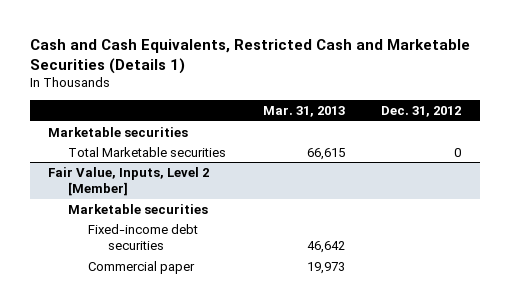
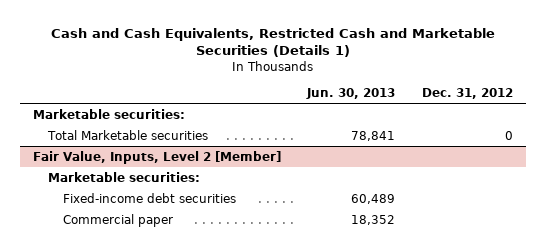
- | Mar. 31, 2013 | Dec. 31, 2012
+ | Jun. 30, 2013 | Dec. 31, 2012
- Marketable securities
+ Marketable securities:
@ Fair Value, Inputs, Level 2 [Member]
- Marketable securities
+ Marketable securities:

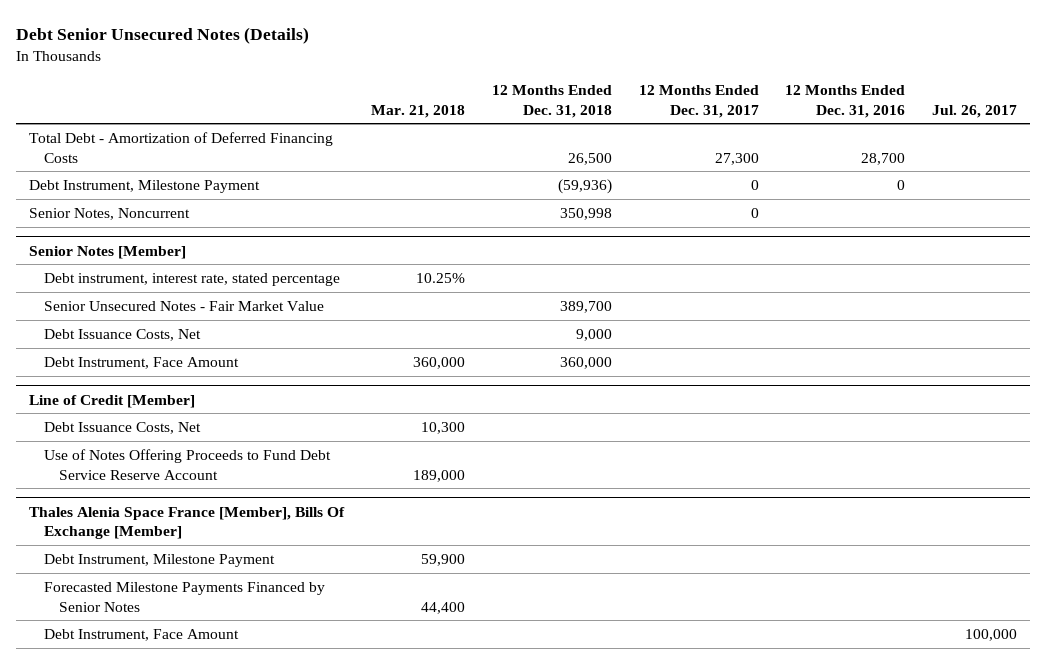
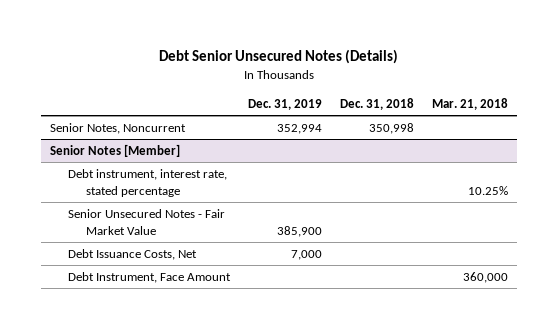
- | Mar. 21, 2018 | 12 Months Ended Dec. 31, 2018 | 12 Months Ended Dec. 31, 2017 | 12 Months Ended Dec. 31, 2016 | Jul. 26, 2017
+ | Dec. 31, 2019 | Dec. 31, 2018 | Mar. 21, 2018
- Total Debt - Amortization of Deferred Financing Costs | | 26,500 | 27,300 | 28,700 |
- Debt Instrument, Milestone Payment | | (59,936) | 0 | 0 |
- Line of Credit [Member]
- Debt Issuance Costs, Net | 10,300 | | | |
- Use of Notes Offering Proceeds to Fund Debt Service Reserve Account | 189,000 | | | |
- Thales Alenia Space France [Member], Bills Of Exchange [Member]
- Debt Instrument, Milestone Payment | 59,900 | | | |
- Forecasted Milestone Payments Financed by Senior Notes | 44,400 | | | |
- Debt Instrument, Face Amount | | | | | 100,000

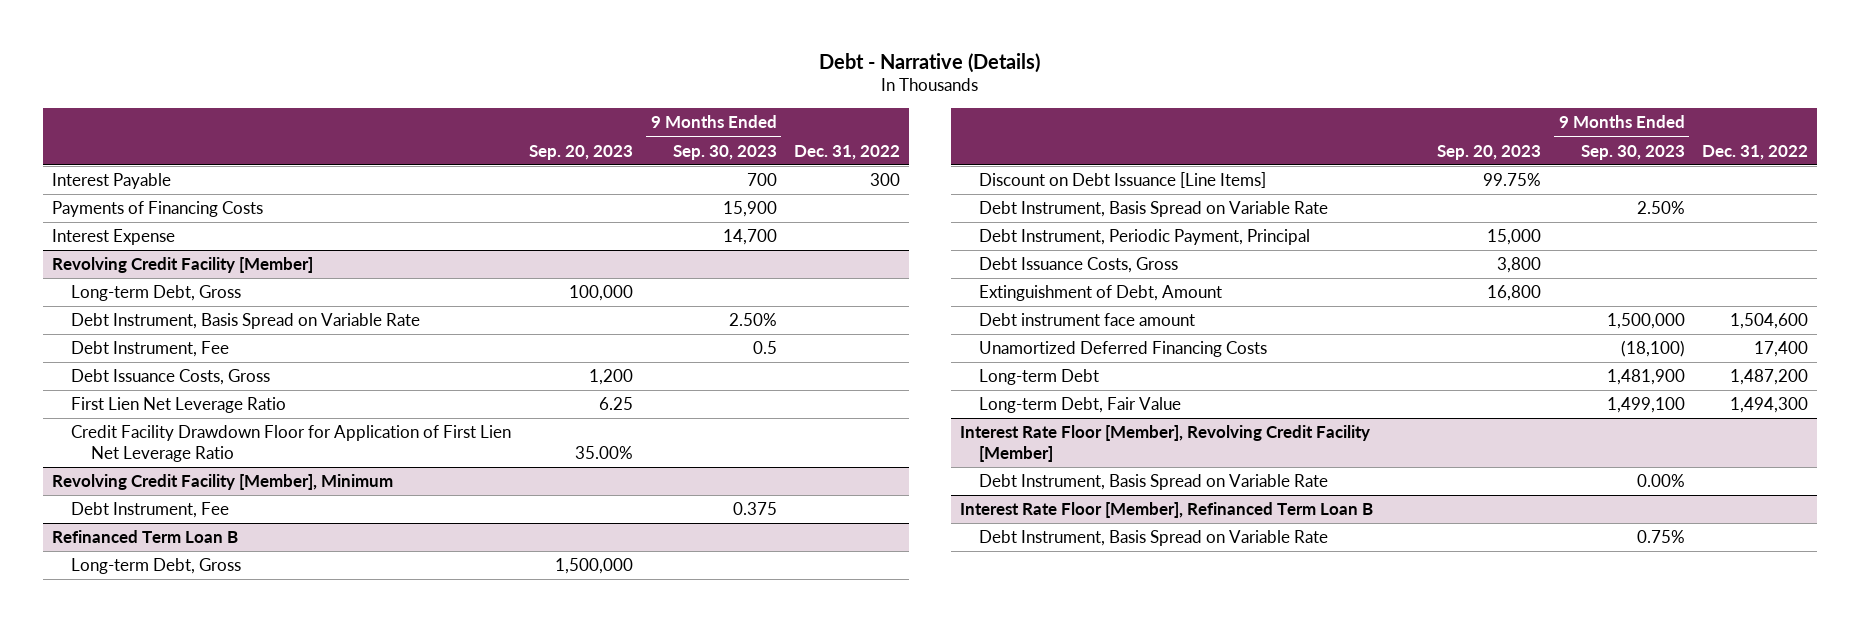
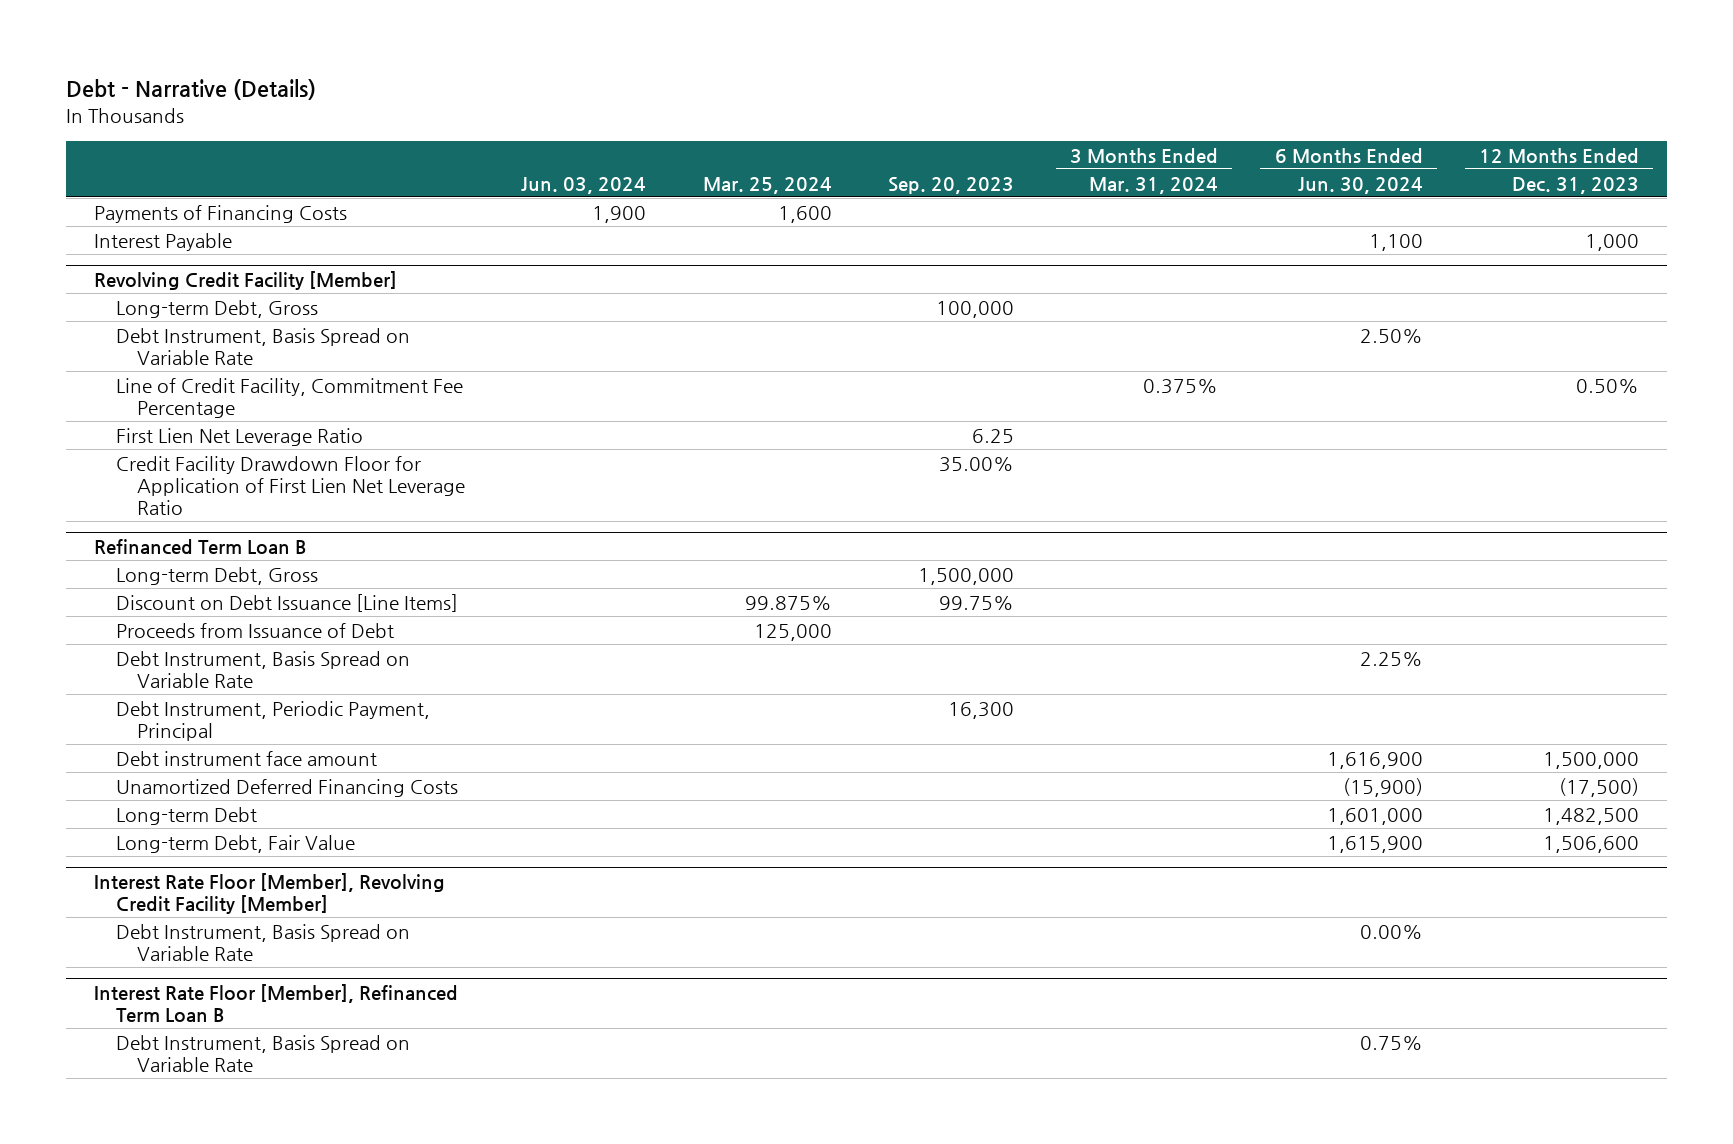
- | Sep. 20, 2023 | 9 Months Ended Sep. 30, 2023 | Dec. 31, 2022
+ | Jun. 03, 2024 | Mar. 25, 2024 | Sep. 20, 2023 | 3 Months Ended Mar. 31, 2024 | 6 Months Ended Jun. 30, 2024 | 12 Months Ended Dec. 31, 2023
- Interest Expense | | 14,700 |
moved down: Interest Payable | | | | | 1,100 | 1,000
@ Revolving Credit Facility [Member]
- Debt Instrument, Fee | | 0.5 |
- Debt Issuance Costs, Gross | 1,200 | |
+ Line of Credit Facility, Commitment Fee Percentage | | | | 0.375% | | 0.50%
- Revolving Credit Facility [Member], Minimum
- Debt Instrument, Fee | | 0.375 |
@ Refinanced Term Loan B
+ Proceeds from Issuance of Debt | | 125,000 | | | |
- Debt Instrument, Periodic Payment, Principal | 15,000 | |
- Debt Issuance Costs, Gross | 3,800 | |
- Extinguishment of Debt, Amount | 16,800 | |
+ Debt Instrument, Periodic Payment, Principal | | | 16,300 | | |

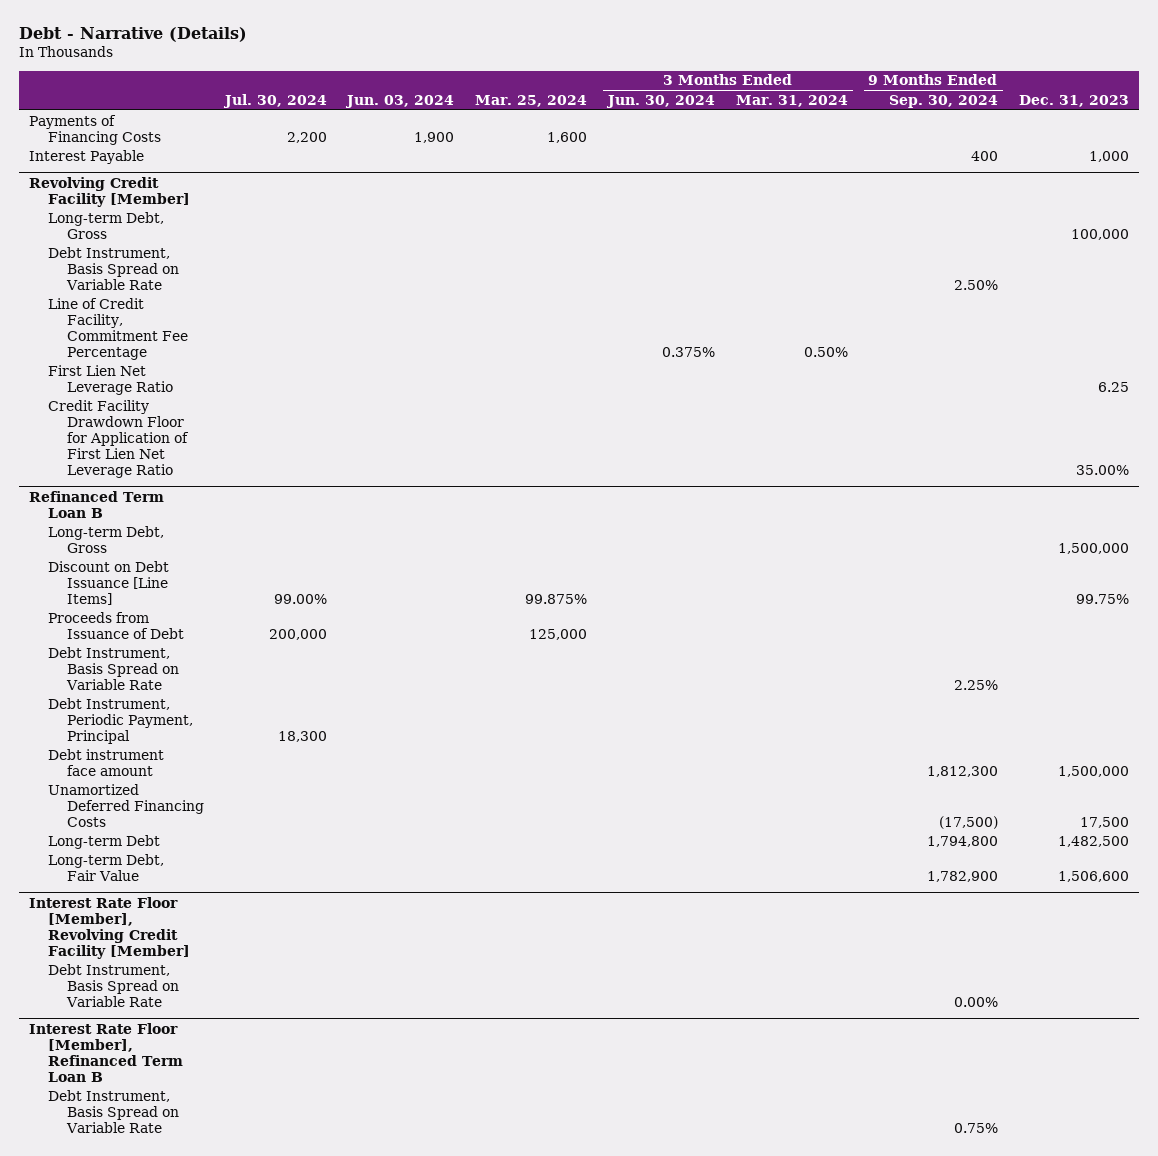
- | Jun. 03, 2024 | Mar. 25, 2024 | Sep. 20, 2023 | 3 Months Ended Mar. 31, 2024 | 6 Months Ended Jun. 30, 2024 | 12 Months Ended Dec. 31, 2023
+ | Jul. 30, 2024 | Jun. 03, 2024 | Mar. 25, 2024 | 3 Months Ended Jun. 30, 2024 | 3 Months Ended Mar. 31, 2024 | 9 Months Ended Sep. 30, 2024 | Dec. 31, 2023
@ Revolving Credit Facility [Member]
- Line of Credit Facility, Commitment Fee Percentage | | | | 0.375% | | 0.50%
+ Line of Credit Facility, Commitment Fee Percentage | | | | 0.375% | 0.50% | |

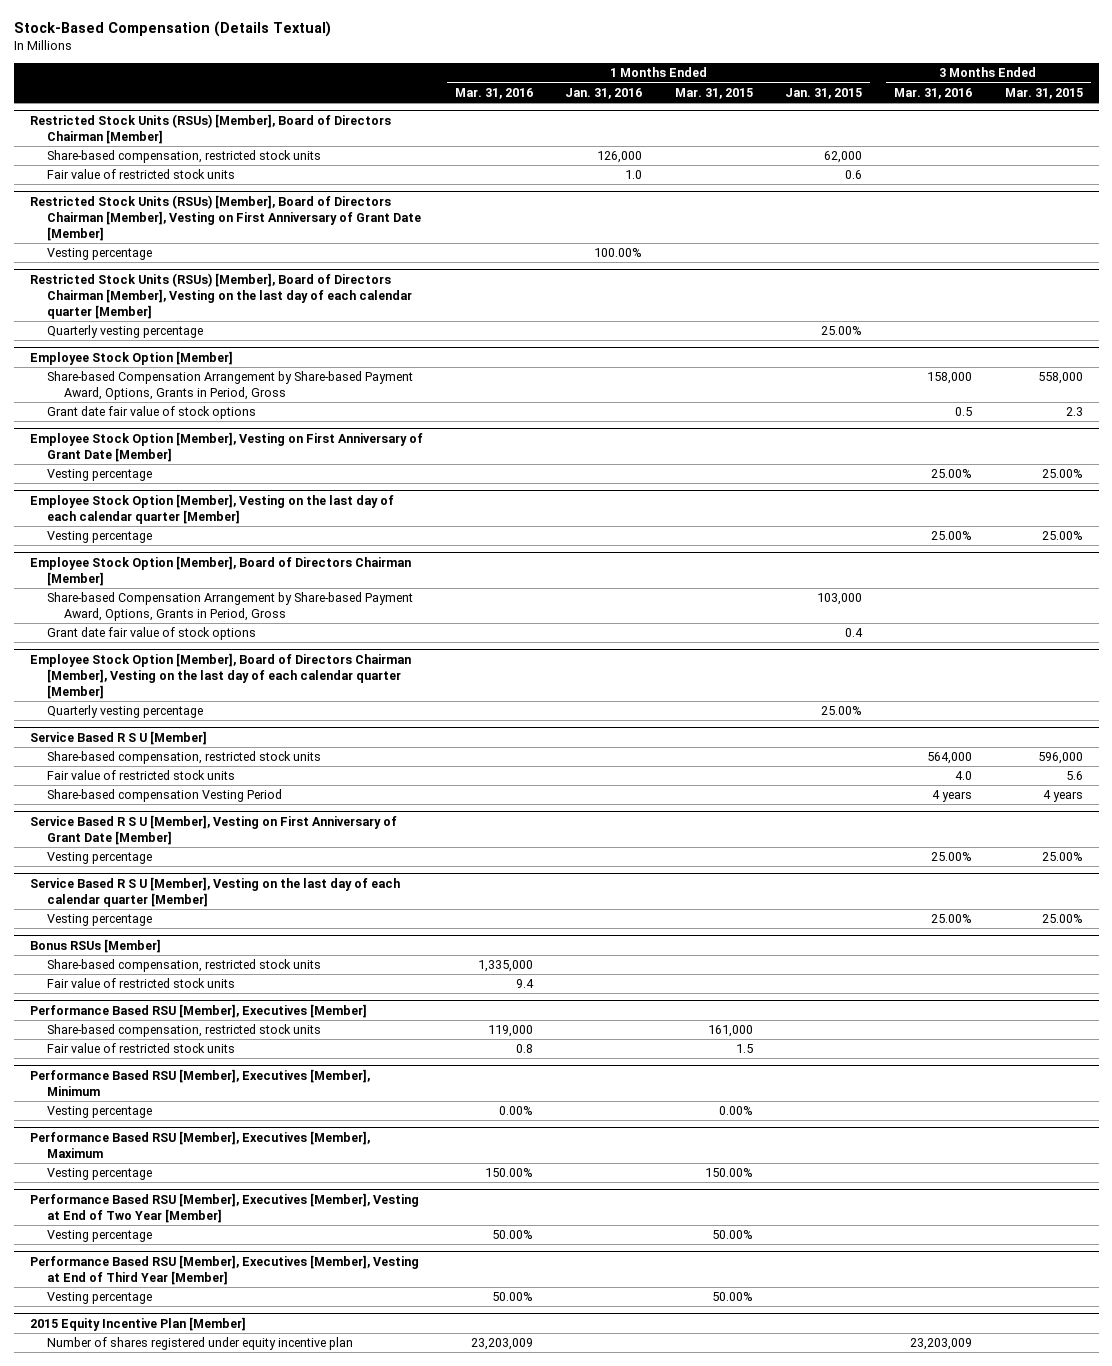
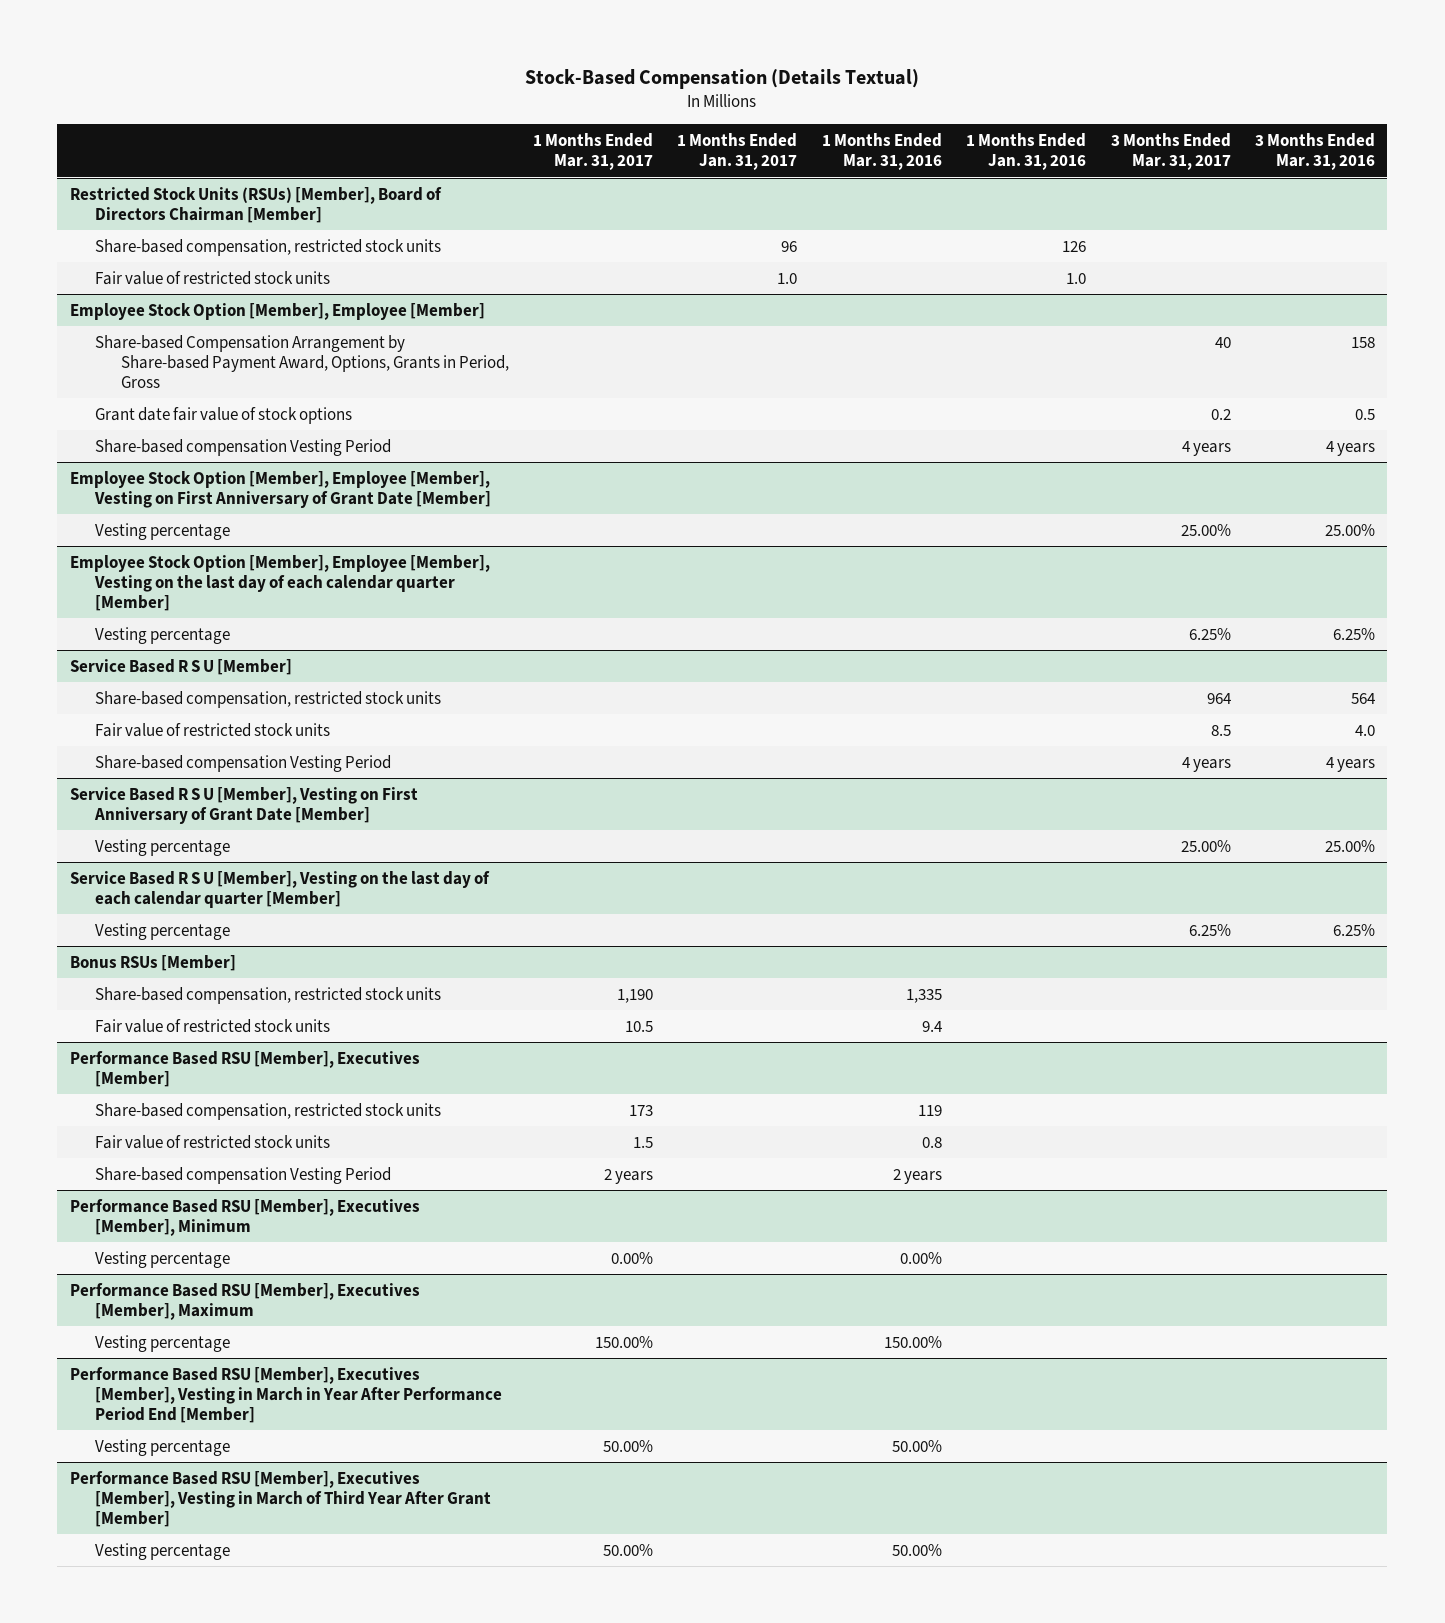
- | 1 Months Ended Mar. 31, 2016 | 1 Months Ended Jan. 31, 2016 | 1 Months Ended Mar. 31, 2015 | 1 Months Ended Jan. 31, 2015 | 3 Months Ended Mar. 31, 2016 | 3 Months Ended Mar. 31, 2015
+ | 1 Months Ended Mar. 31, 2017 | 1 Months Ended Jan. 31, 2017 | 1 Months Ended Mar. 31, 2016 | 1 Months Ended Jan. 31, 2016 | 3 Months Ended Mar. 31, 2017 | 3 Months Ended Mar. 31, 2016
@ Restricted Stock Units (RSUs) [Member], Board of Directors Chairman [Member]
- Share-based compensation, restricted stock units | | 126,000 | | 62,000 | |
+ Share-based compensation, restricted stock units | | 96 | | 126 | |
- Restricted Stock Units (RSUs) [Member], Board of Directors Chairman [Member], Vesting on First Anniversary of Grant Date [Member]
- Vesting percentage | | 100.00% | | | |
- Restricted Stock Units (RSUs) [Member], Board of Directors Chairman [Member], Vesting on the last day of each calendar quarter [Member]
- Quarterly vesting percentage | | | | 25.00% | |
- Employee Stock Option [Member]
- Share-based Compensation Arrangement by Share-based Payment Award, Options, Grants in Period, Gross | | | | | 158,000 | 558,000
+ Employee Stock Option [Member], Employee [Member]
+ Share-based Compensation Arrangement by Share-based Payment Award, Options, Grants in Period, Gross | | | | | 40 | 158
- Employee Stock Option [Member], Vesting on First Anniversary of Grant Date [Member]
+ Share-based compensation Vesting Period | | | | | 4 years | 4 years
+ Employee Stock Option [Member], Employee [Member], Vesting on First Anniversary of Grant Date [Member]
- Employee Stock Option [Member], Vesting on the last day of each calendar quarter [Member]
- Vesting percentage | | | | | 25.00% | 25.00%
- Employee Stock Option [Member], Board of Directors Chairman [Member]
- Share-based Compensation Arrangement by Share-based Payment Award, Options, Grants in Period, Gross | | | | 103,000 | |
- Grant date fair value of stock options | | | | 0.4 | |
- Employee Stock Option [Member], Board of Directors Chairman [Member], Vesting on the last day of each calendar quarter [Member]
- Quarterly vesting percentage | | | | 25.00% | |
+ Employee Stock Option [Member], Employee [Member], Vesting on the last day of each calendar quarter [Member]
+ Vesting percentage | | | | | 6.25% | 6.25%
@ Service Based R S U [Member]
- Share-based compensation, restricted stock units | | | | | 564,000 | 596,000
+ Share-based compensation, restricted stock units | | | | | 964 | 564
@ Service Based R S U [Member], Vesting on the last day of each calendar quarter [Member]
- Vesting percentage | | | | | 25.00% | 25.00%
+ Vesting percentage | | | | | 6.25% | 6.25%
@ Bonus RSUs [Member]
- Share-based compensation, restricted stock units | 1,335,000 | | | | |
+ Share-based compensation, restricted stock units | 1,190 | | 1,335 | | |
@ Performance Based RSU [Member], Executives [Member]
- Share-based compensation, restricted stock units | 119,000 | | 161,000 | | |
+ Share-based compensation, restricted stock units | 173 | | 119 | | |
+ Share-based compensation Vesting Period | 2 years | | 2 years | | |
- Performance Based RSU [Member], Executives [Member], Vesting at End of Two Year [Member]
+ Performance Based RSU [Member], Executives [Member], Vesting in March in Year After Performance Period End [Member]
- Performance Based RSU [Member], Executives [Member], Vesting at End of Third Year [Member]
+ Performance Based RSU [Member], Executives [Member], Vesting in March of Third Year After Grant [Member]
- 2015 Equity Incentive Plan [Member]
- Number of shares registered under equity incentive plan | 23,203,009 | | | | 23,203,009 |

